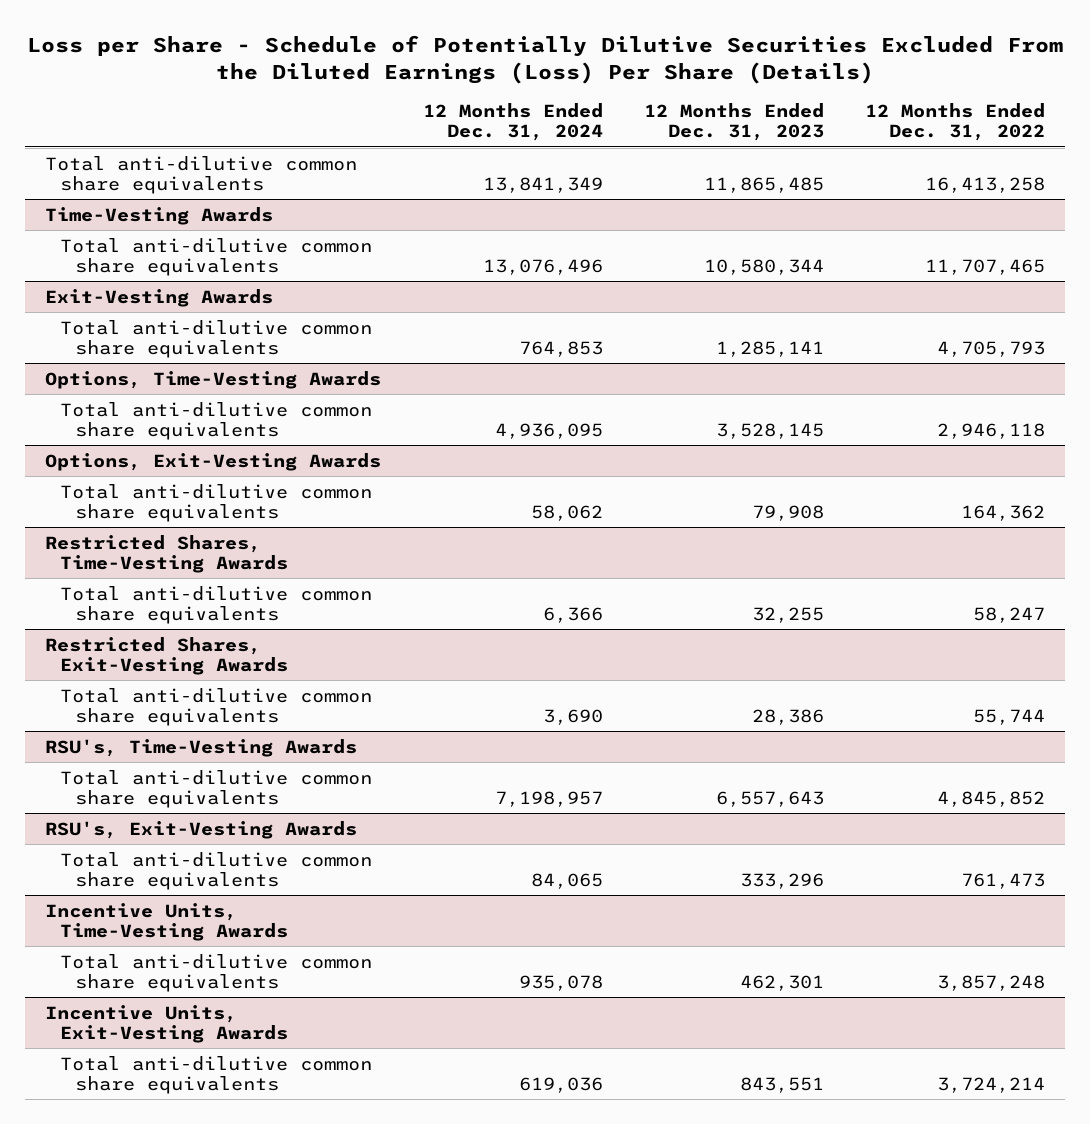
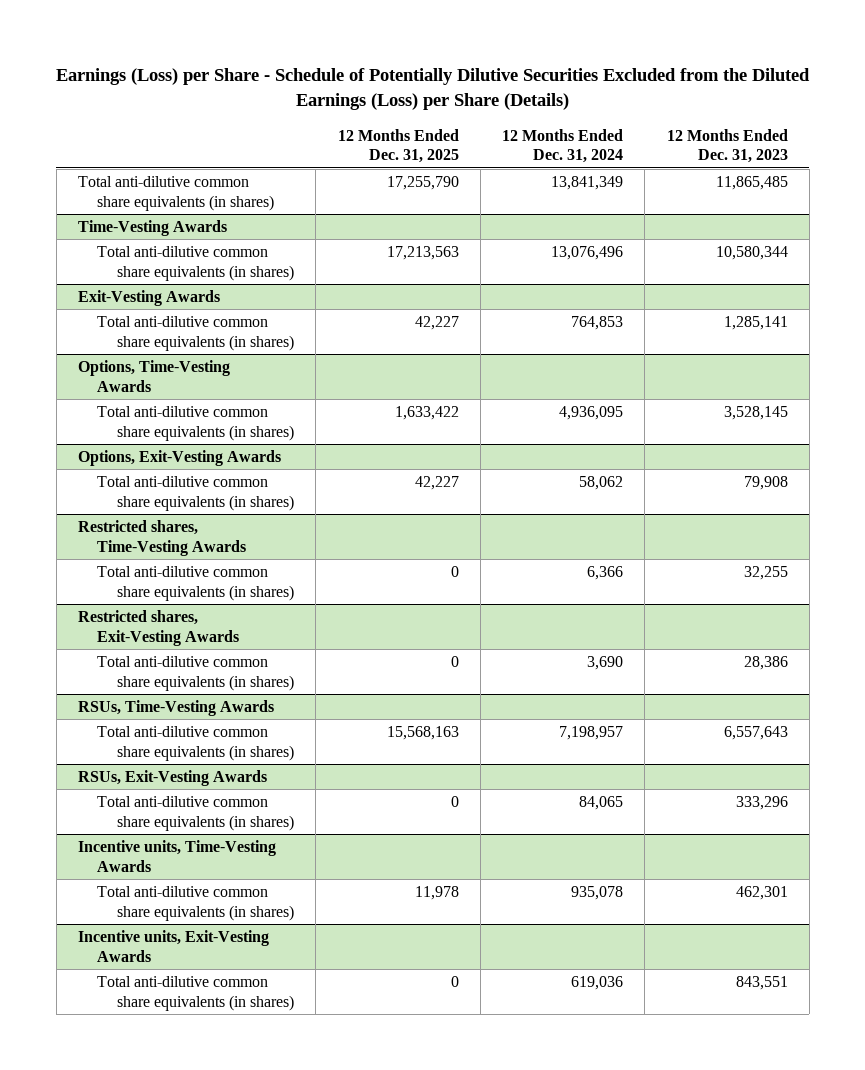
- Loss per Share - Schedule of Potentially Dilutive Securities Excluded From the Diluted Earnings (Loss) Per Share (Details)
+ Earnings (Loss) per Share - Schedule of Potentially Dilutive Securities Excluded from the Diluted Earnings (Loss) per Share (Details)
- | 12 Months Ended Dec. 31, 2024 | 12 Months Ended Dec. 31, 2023 | 12 Months Ended Dec. 31, 2022
+ | 12 Months Ended Dec. 31, 2025 | 12 Months Ended Dec. 31, 2024 | 12 Months Ended Dec. 31, 2023
- Total anti-dilutive common share equivalents | 13,841,349 | 11,865,485 | 16,413,258
+ Total anti-dilutive common share equivalents (in shares) | 17,255,790 | 13,841,349 | 11,865,485
@ Time-Vesting Awards
- Total anti-dilutive common share equivalents | 13,076,496 | 10,580,344 | 11,707,465
+ Total anti-dilutive common share equivalents (in shares) | 17,213,563 | 13,076,496 | 10,580,344
@ Exit-Vesting Awards
- Total anti-dilutive common share equivalents | 764,853 | 1,285,141 | 4,705,793
+ Total anti-dilutive common share equivalents (in shares) | 42,227 | 764,853 | 1,285,141
@ Options, Time-Vesting Awards
- Total anti-dilutive common share equivalents | 4,936,095 | 3,528,145 | 2,946,118
+ Total anti-dilutive common share equivalents (in shares) | 1,633,422 | 4,936,095 | 3,528,145
@ Options, Exit-Vesting Awards
- Total anti-dilutive common share equivalents | 58,062 | 79,908 | 164,362
- Restricted Shares, Time-Vesting Awards
- Total anti-dilutive common share equivalents | 6,366 | 32,255 | 58,247
- Restricted Shares, Exit-Vesting Awards
- Total anti-dilutive common share equivalents | 3,690 | 28,386 | 55,744
- RSU's, Time-Vesting Awards
- Total anti-dilutive common share equivalents | 7,198,957 | 6,557,643 | 4,845,852
- RSU's, Exit-Vesting Awards
- Total anti-dilutive common share equivalents | 84,065 | 333,296 | 761,473
- Incentive Units, Time-Vesting Awards
- Total anti-dilutive common share equivalents | 935,078 | 462,301 | 3,857,248
- Incentive Units, Exit-Vesting Awards
- Total anti-dilutive common share equivalents | 619,036 | 843,551 | 3,724,214
@ Options, Exit-Vesting Awards
+ Total anti-dilutive common share equivalents (in shares) | 42,227 | 58,062 | 79,908
+ Restricted shares, Time-Vesting Awards
+ Total anti-dilutive common share equivalents (in shares) | 0 | 6,366 | 32,255
+ Restricted shares, Exit-Vesting Awards
+ Total anti-dilutive common share equivalents (in shares) | 0 | 3,690 | 28,386
+ RSUs, Time-Vesting Awards
+ Total anti-dilutive common share equivalents (in shares) | 15,568,163 | 7,198,957 | 6,557,643
+ RSUs, Exit-Vesting Awards
+ Total anti-dilutive common share equivalents (in shares) | 0 | 84,065 | 333,296
+ Incentive units, Time-Vesting Awards
+ Total anti-dilutive common share equivalents (in shares) | 11,978 | 935,078 | 462,301
+ Incentive units, Exit-Vesting Awards
+ Total anti-dilutive common share equivalents (in shares) | 0 | 619,036 | 843,551

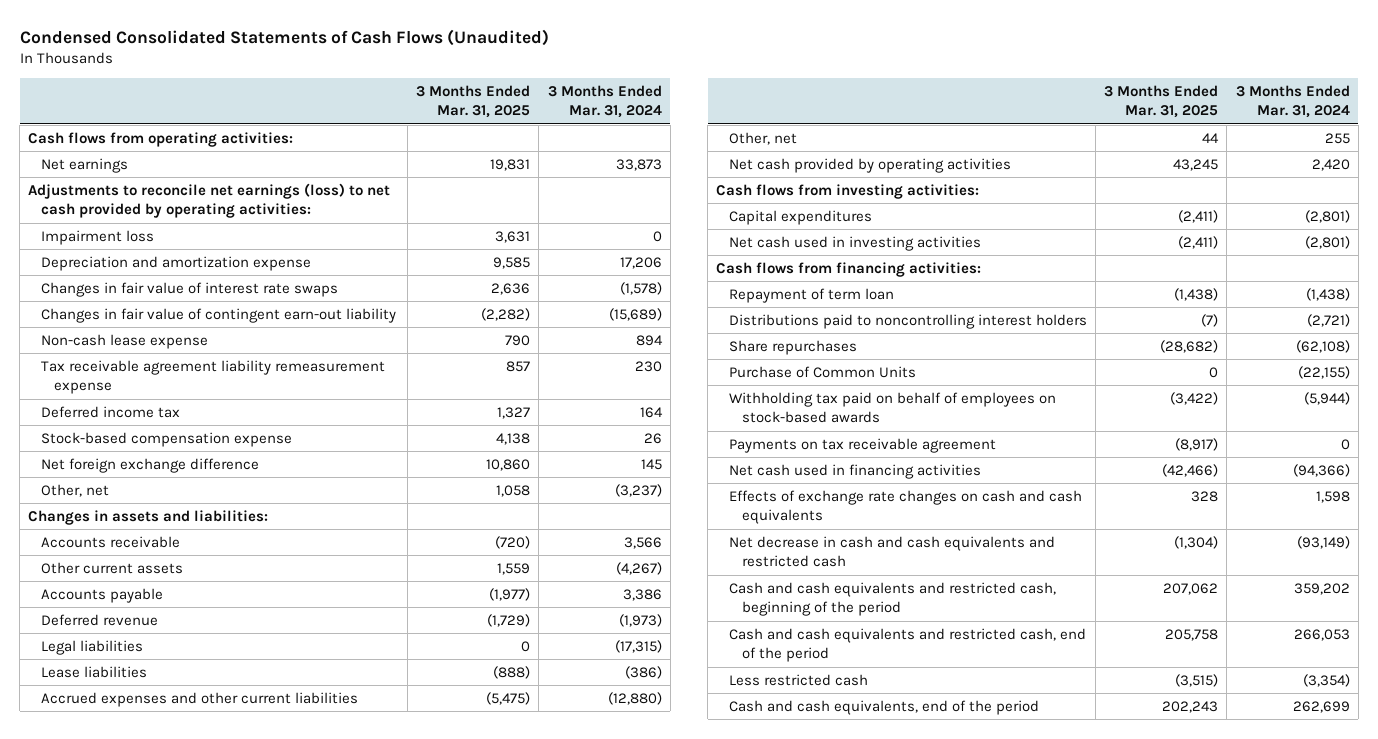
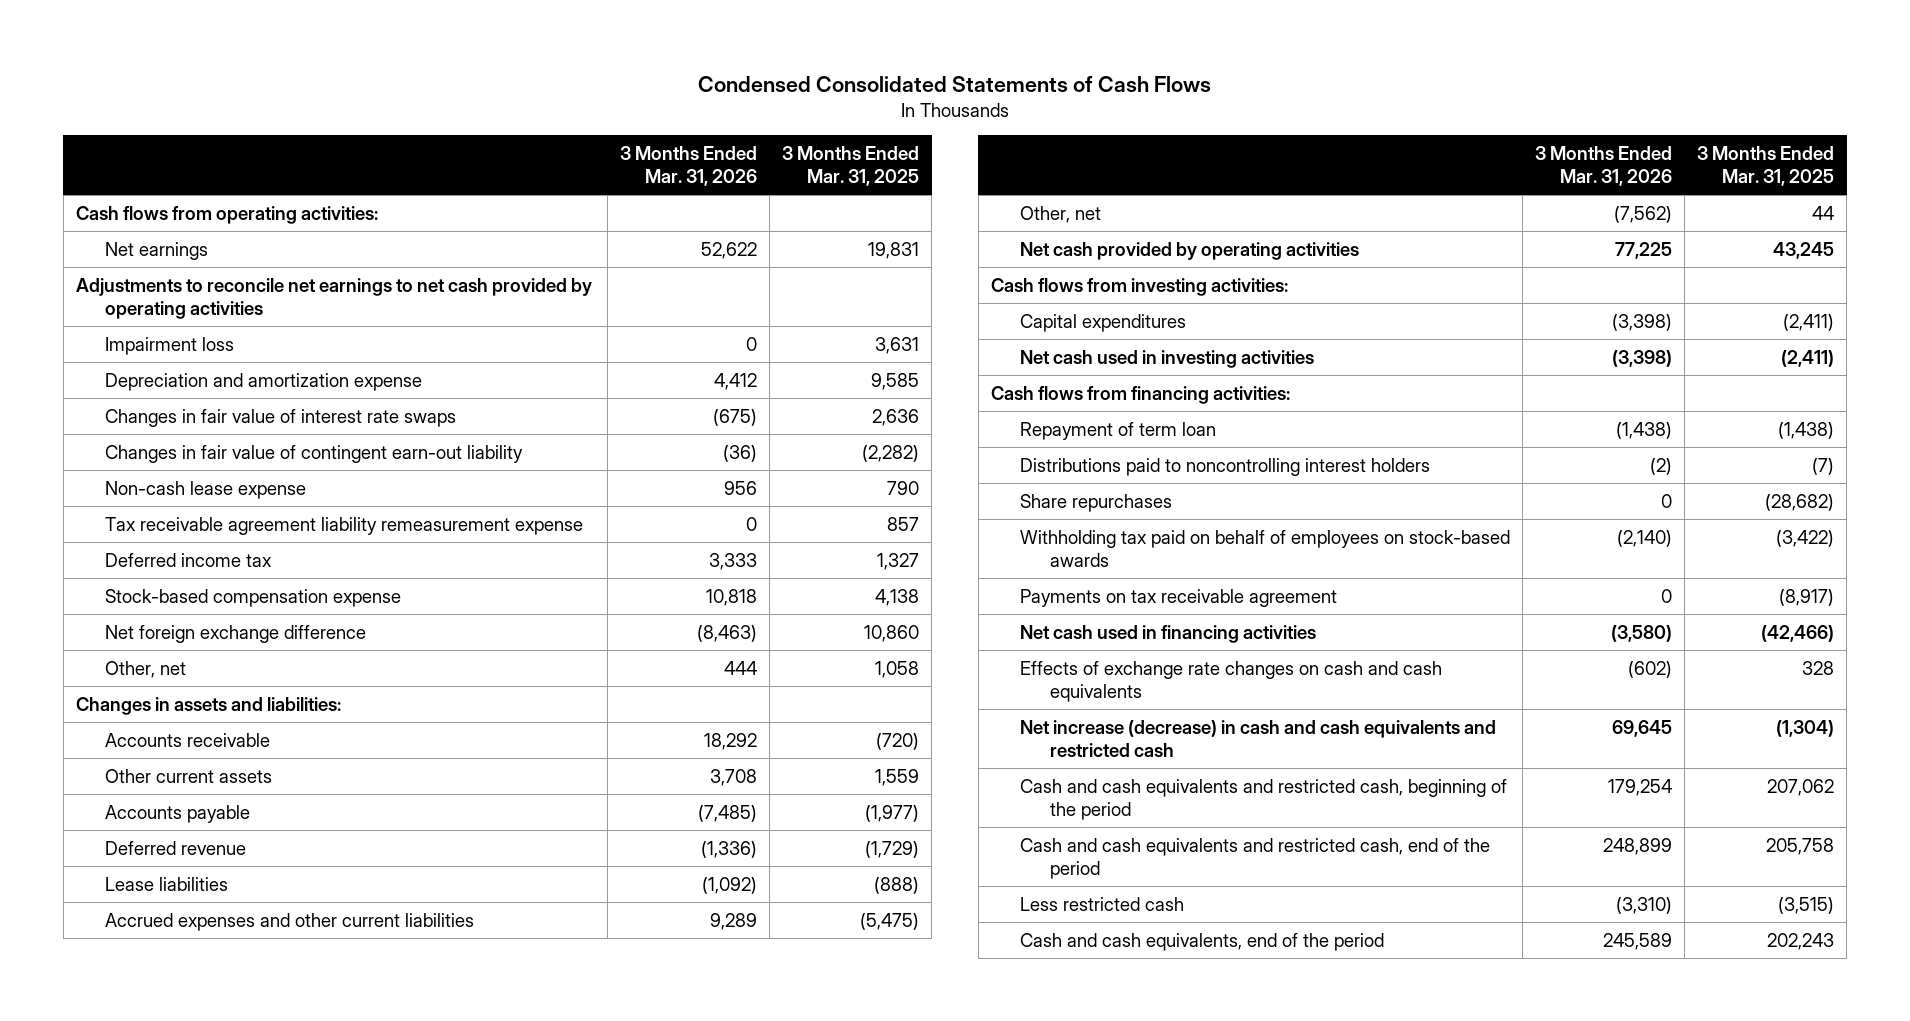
- Condensed Consolidated Statements of Cash Flows (Unaudited)
+ Condensed Consolidated Statements of Cash Flows
- | 3 Months Ended Mar. 31, 2025 | 3 Months Ended Mar. 31, 2024
+ | 3 Months Ended Mar. 31, 2026 | 3 Months Ended Mar. 31, 2025
- Adjustments to reconcile net earnings (loss) to net cash provided by operating activities:
+ Adjustments to reconcile net earnings to net cash provided by operating activities
- Legal liabilities | 0 | (17,315)
- Purchase of Common Units | 0 | (22,155)
- Net decrease in cash and cash equivalents and restricted cash | (1,304) | (93,149)
+ Net increase (decrease) in cash and cash equivalents and restricted cash | 69,645 | (1,304)

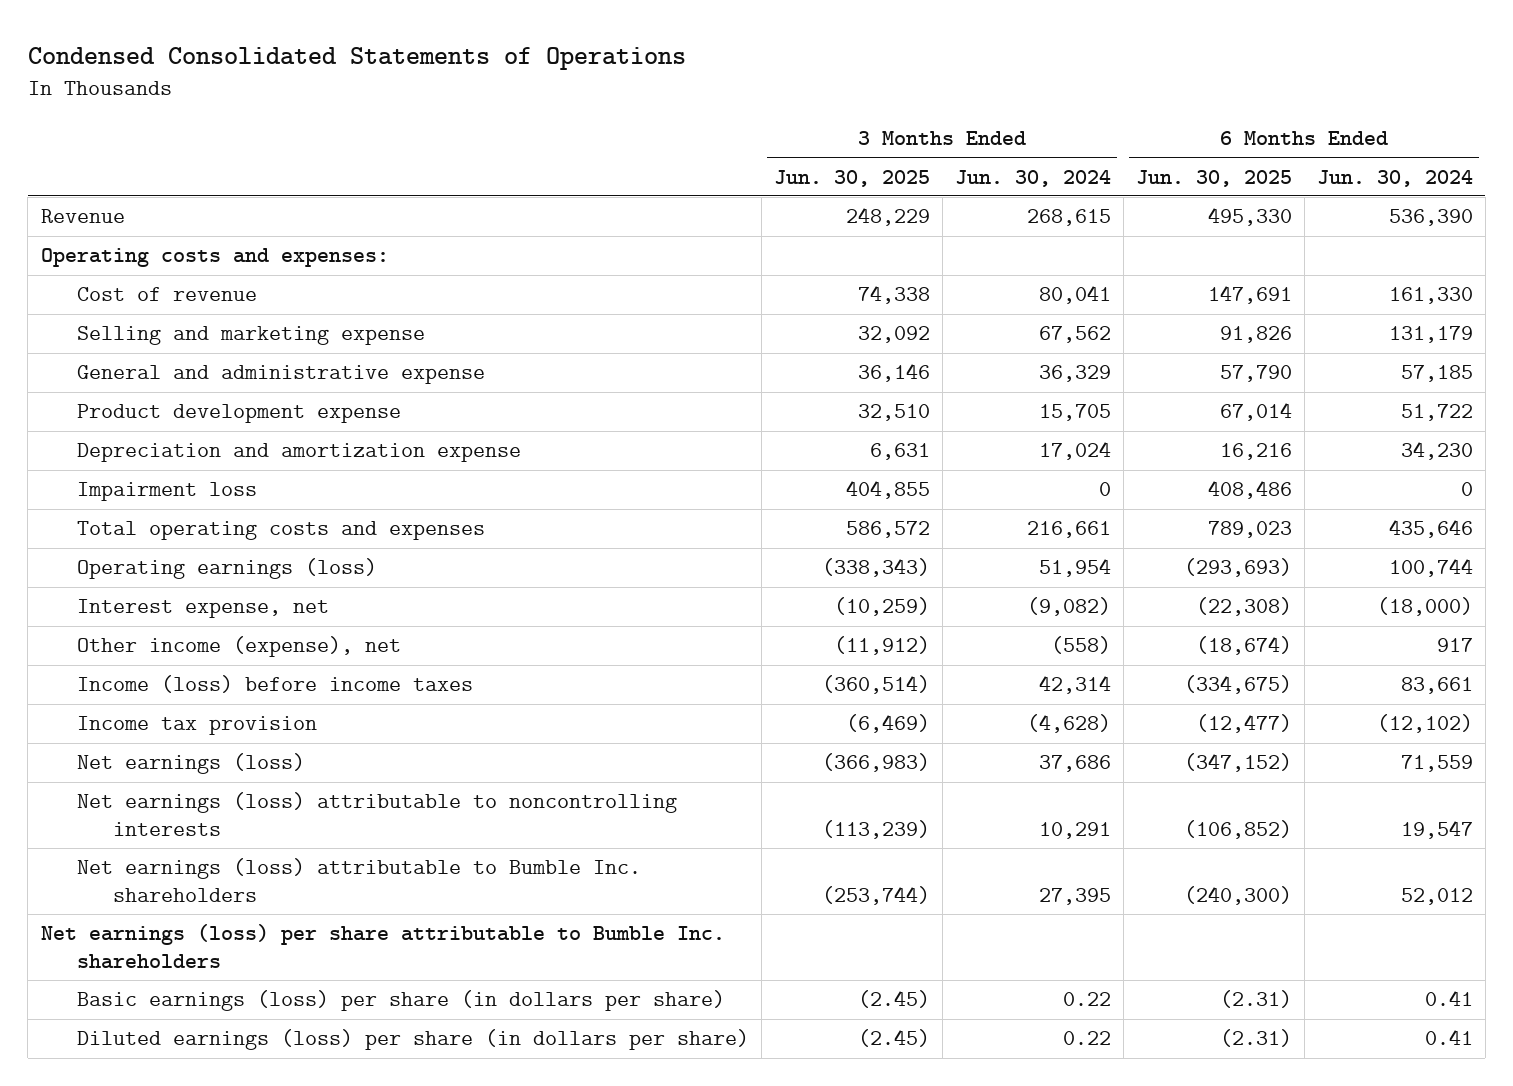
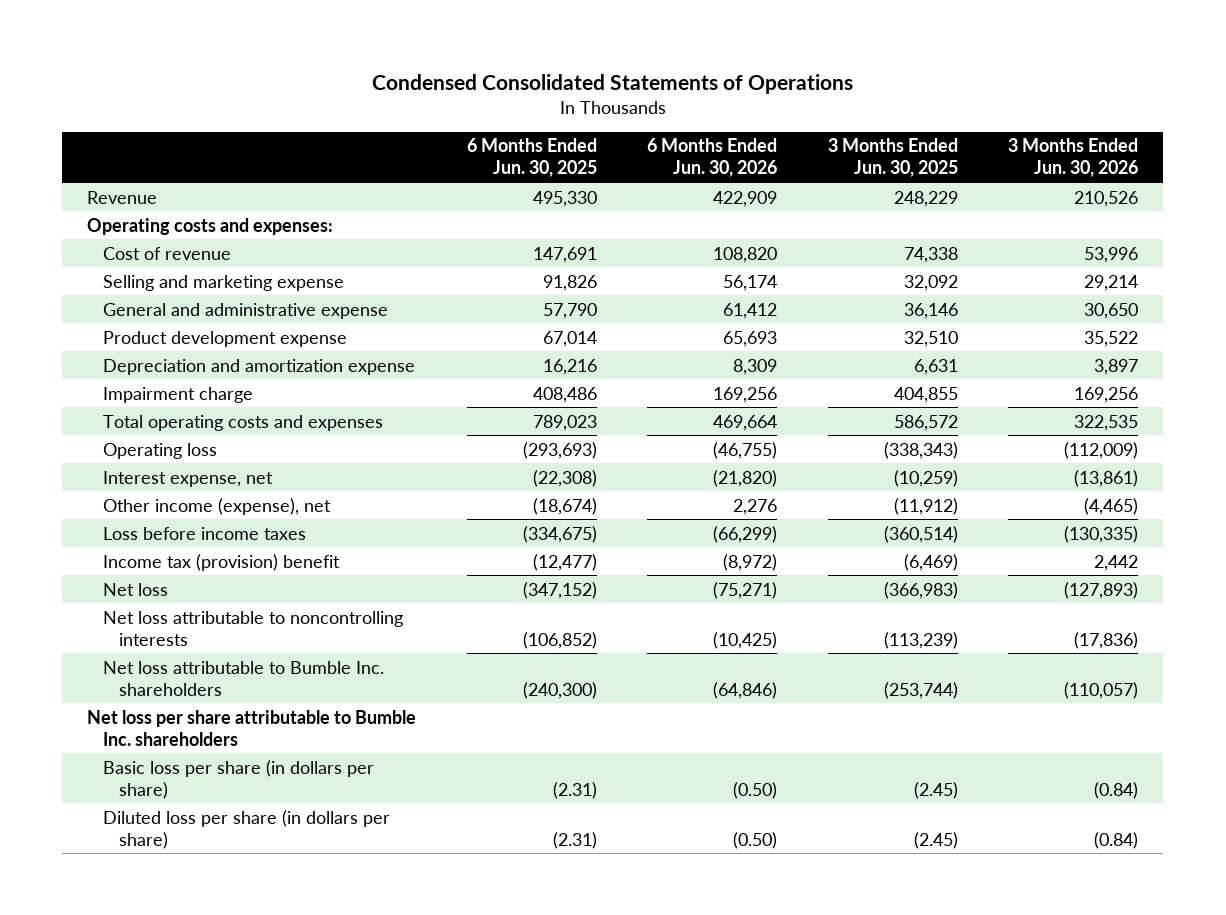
- | 3 Months Ended Jun. 30, 2025 | 3 Months Ended Jun. 30, 2024 | 6 Months Ended Jun. 30, 2025 | 6 Months Ended Jun. 30, 2024
+ | 6 Months Ended Jun. 30, 2025 | 6 Months Ended Jun. 30, 2026 | 3 Months Ended Jun. 30, 2025 | 3 Months Ended Jun. 30, 2026
- Impairment loss | 404,855 | 0 | 408,486 | 0
+ Impairment charge | 408,486 | 169,256 | 404,855 | 169,256
- Operating earnings (loss) | (338,343) | 51,954 | (293,693) | 100,744
+ Operating loss | (293,693) | (46,755) | (338,343) | (112,009)
- Income (loss) before income taxes | (360,514) | 42,314 | (334,675) | 83,661
- Income tax provision | (6,469) | (4,628) | (12,477) | (12,102)
- Net earnings (loss) | (366,983) | 37,686 | (347,152) | 71,559
- Net earnings (loss) attributable to noncontrolling interests | (113,239) | 10,291 | (106,852) | 19,547
- Net earnings (loss) attributable to Bumble Inc. shareholders | (253,744) | 27,395 | (240,300) | 52,012
- Net earnings (loss) per share attributable to Bumble Inc. shareholders
- Basic earnings (loss) per share (in dollars per share) | (2.45) | 0.22 | (2.31) | 0.41
- Diluted earnings (loss) per share (in dollars per share) | (2.45) | 0.22 | (2.31) | 0.41
+ Loss before income taxes | (334,675) | (66,299) | (360,514) | (130,335)
+ Income tax (provision) benefit | (12,477) | (8,972) | (6,469) | 2,442
+ Net loss | (347,152) | (75,271) | (366,983) | (127,893)
+ Net loss attributable to noncontrolling interests | (106,852) | (10,425) | (113,239) | (17,836)
+ Net loss attributable to Bumble Inc. shareholders | (240,300) | (64,846) | (253,744) | (110,057)
+ Net loss per share attributable to Bumble Inc. shareholders
+ Basic loss per share (in dollars per share) | (2.31) | (0.50) | (2.45) | (0.84)
+ Diluted loss per share (in dollars per share) | (2.31) | (0.50) | (2.45) | (0.84)

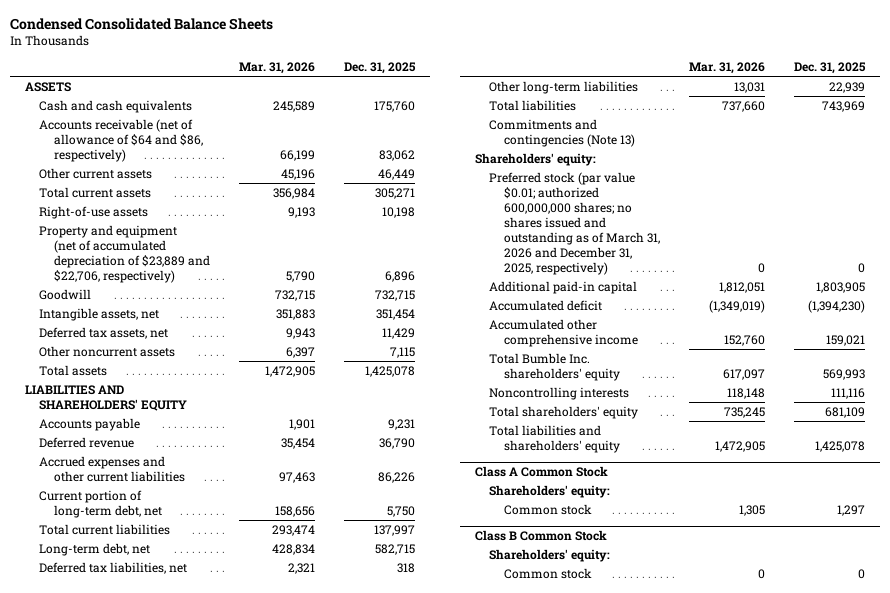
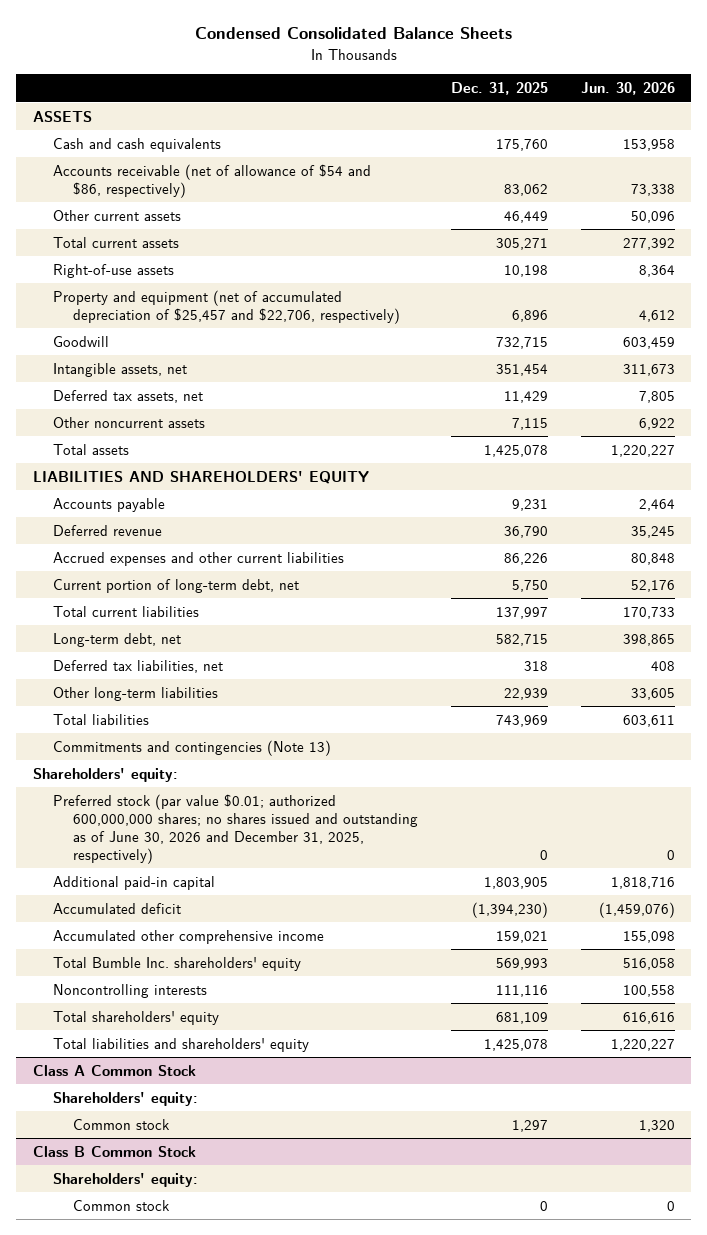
- | Mar. 31, 2026 | Dec. 31, 2025
+ | Dec. 31, 2025 | Jun. 30, 2026
- Accounts receivable (net of allowance of $64 and $86, respectively) | 66,199 | 83,062
+ Accounts receivable (net of allowance of $54 and $86, respectively) | 83,062 | 73,338
- Property and equipment (net of accumulated depreciation of $23,889 and $22,706, respectively) | 5,790 | 6,896
+ Property and equipment (net of accumulated depreciation of $25,457 and $22,706, respectively) | 6,896 | 4,612
- Preferred stock (par value $0.01; authorized 600,000,000 shares; no shares issued and outstanding as of March 31, 2026 and December 31, 2025, respectively) | 0 | 0
+ Preferred stock (par value $0.01; authorized 600,000,000 shares; no shares issued and outstanding as of June 30, 2026 and December 31, 2025, respectively) | 0 | 0

